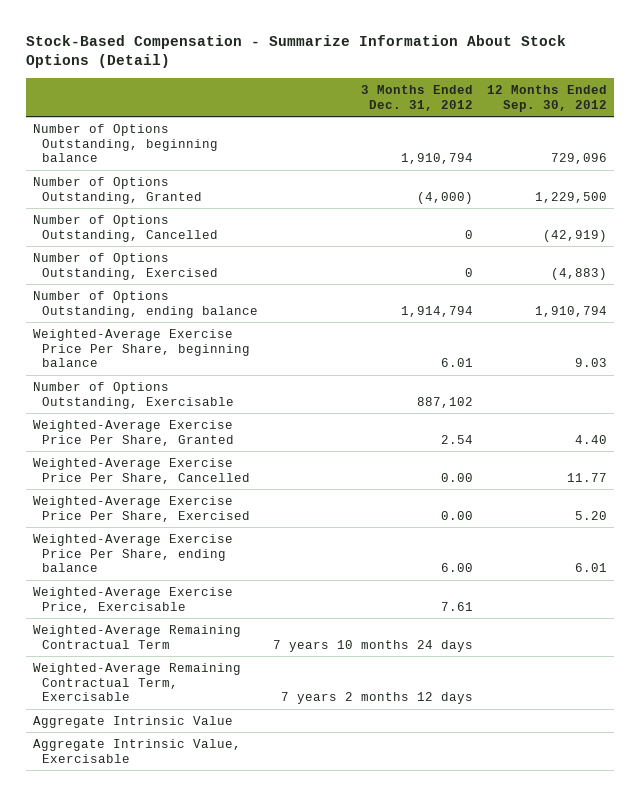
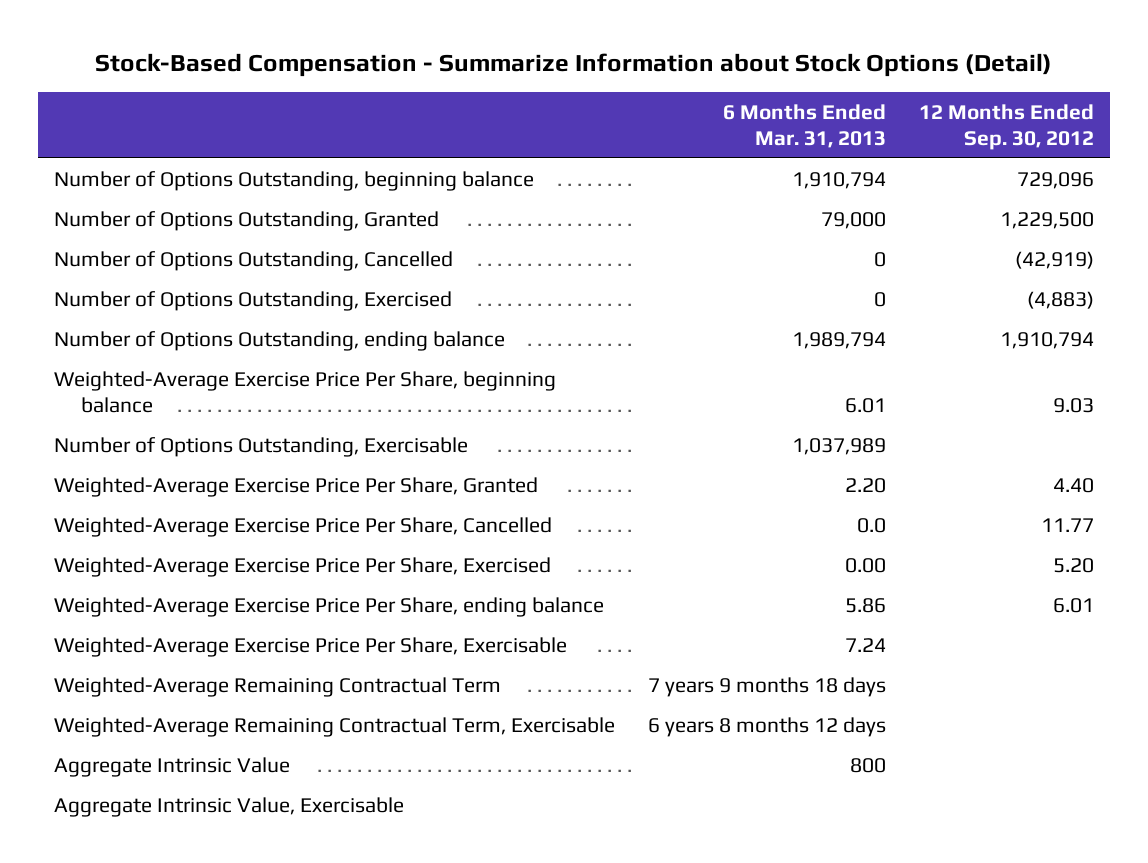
- Stock-Based Compensation - Summarize Information About Stock Options (Detail)
+ Stock-Based Compensation - Summarize Information about Stock Options (Detail)
- | 3 Months Ended Dec. 31, 2012 | 12 Months Ended Sep. 30, 2012
+ | 6 Months Ended Mar. 31, 2013 | 12 Months Ended Sep. 30, 2012
- Weighted-Average Exercise Price, Exercisable | 7.61 |
+ Weighted-Average Exercise Price Per Share, Exercisable | 7.24 |

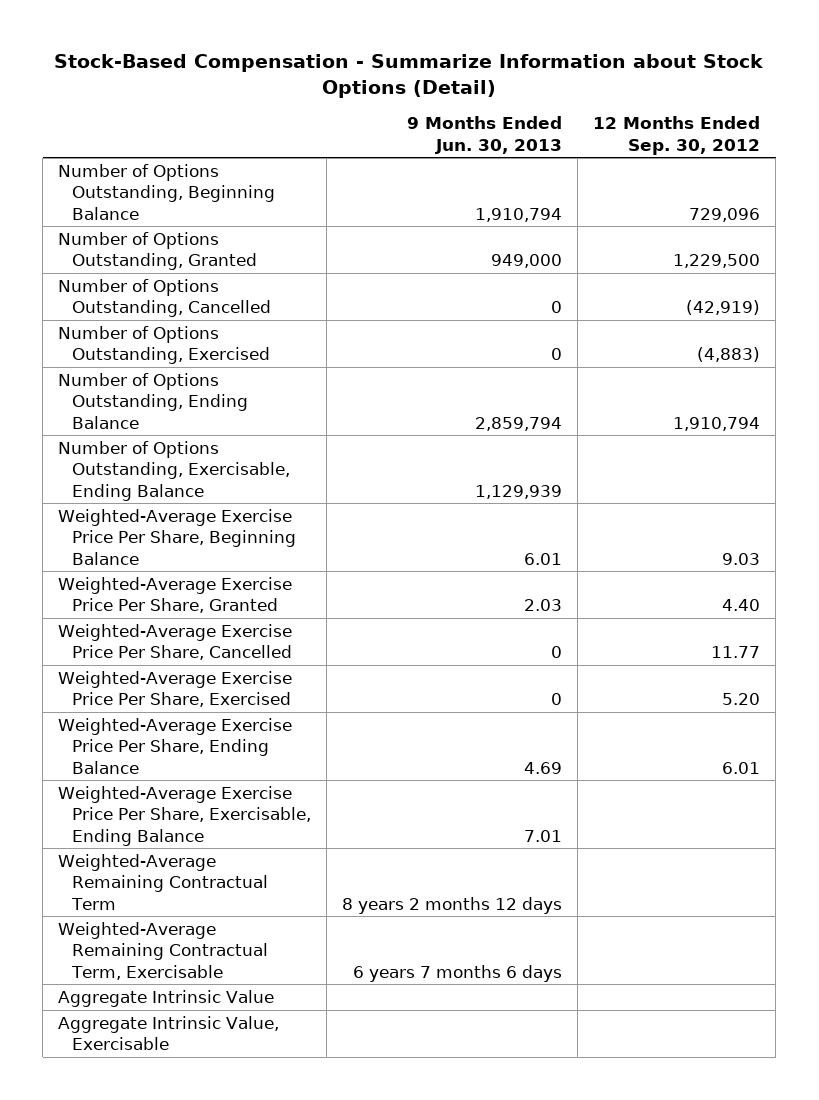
- | 6 Months Ended Mar. 31, 2013 | 12 Months Ended Sep. 30, 2012
+ | 9 Months Ended Jun. 30, 2013 | 12 Months Ended Sep. 30, 2012
- Number of Options Outstanding, beginning balance | 1,910,794 | 729,096
+ Number of Options Outstanding, Beginning Balance | 1,910,794 | 729,096
- Number of Options Outstanding, ending balance | 1,989,794 | 1,910,794
- Weighted-Average Exercise Price Per Share, beginning balance | 6.01 | 9.03
- Number of Options Outstanding, Exercisable | 1,037,989 |
+ Number of Options Outstanding, Ending Balance | 2,859,794 | 1,910,794
+ Number of Options Outstanding, Exercisable, Ending Balance | 1,129,939 |
+ Weighted-Average Exercise Price Per Share, Beginning Balance | 6.01 | 9.03
- Weighted-Average Exercise Price Per Share, ending balance | 5.86 | 6.01
- Weighted-Average Exercise Price Per Share, Exercisable | 7.24 |
+ Weighted-Average Exercise Price Per Share, Ending Balance | 4.69 | 6.01
+ Weighted-Average Exercise Price Per Share, Exercisable, Ending Balance | 7.01 |

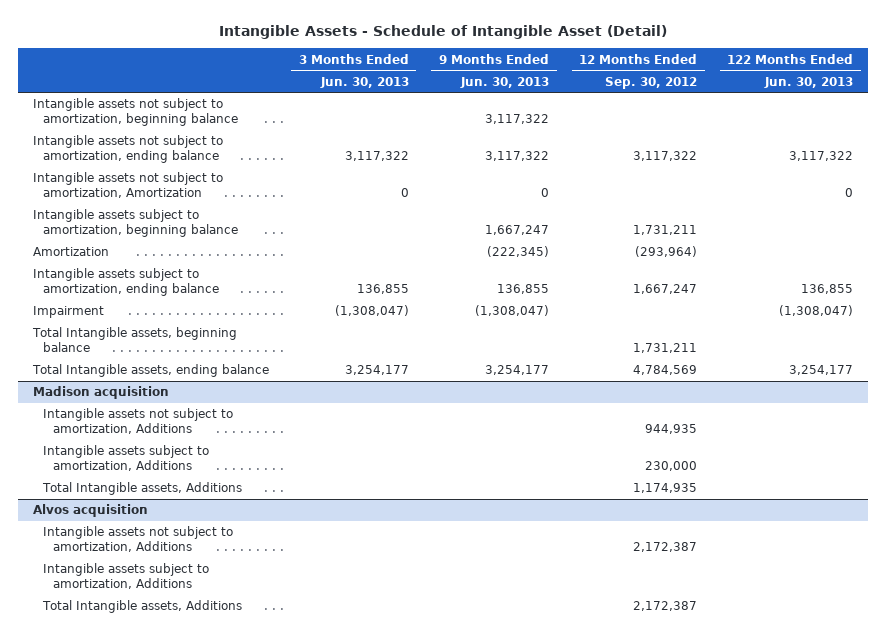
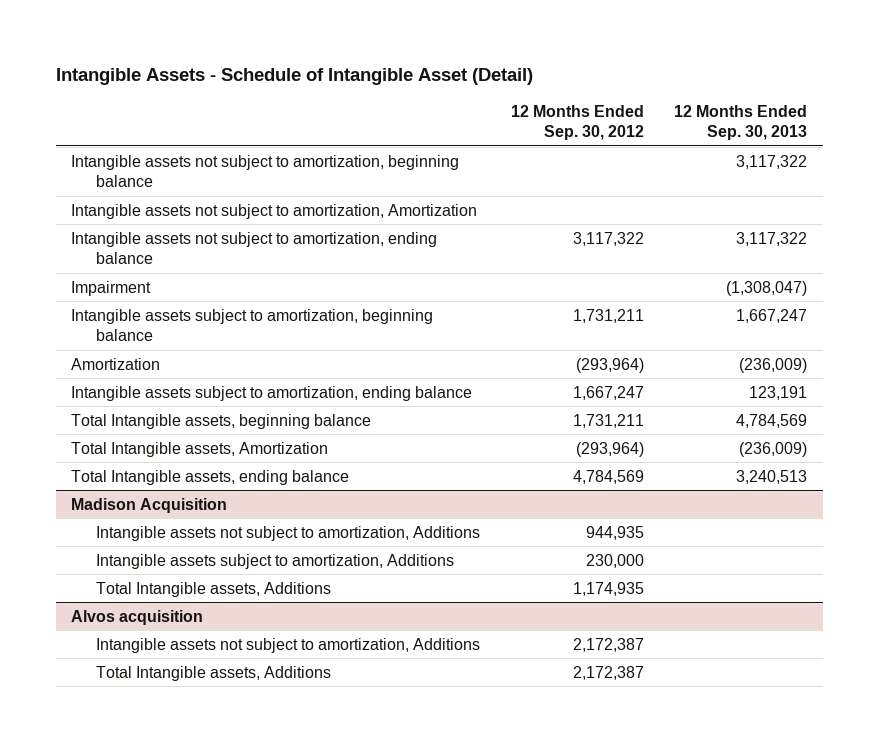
- | 3 Months Ended Jun. 30, 2013 | 9 Months Ended Jun. 30, 2013 | 12 Months Ended Sep. 30, 2012 | 122 Months Ended Jun. 30, 2013
+ | 12 Months Ended Sep. 30, 2012 | 12 Months Ended Sep. 30, 2013
moved down: Intangible assets not subject to amortization, ending balance | 3,117,322 | 3,117,322
moved up: Impairment | | (1,308,047)
+ Total Intangible assets, Amortization | (293,964) | (236,009)
- Madison acquisition
+ Madison Acquisition
@ Alvos acquisition
- Intangible assets subject to amortization, Additions

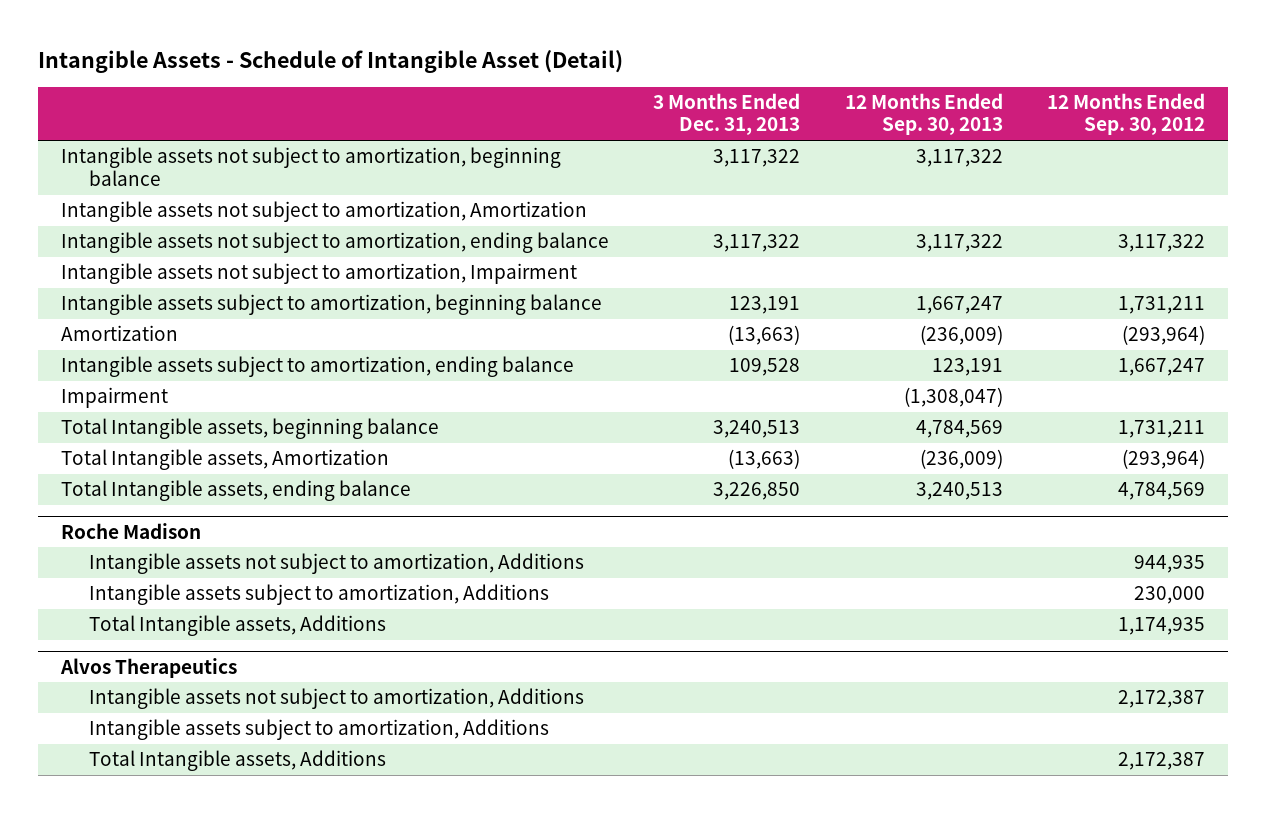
- | 12 Months Ended Sep. 30, 2012 | 12 Months Ended Sep. 30, 2013
+ | 3 Months Ended Dec. 31, 2013 | 12 Months Ended Sep. 30, 2013 | 12 Months Ended Sep. 30, 2012
+ Intangible assets not subject to amortization, Impairment
moved down: Impairment | | (1,308,047) |
- Madison Acquisition
+ Roche Madison
- Alvos acquisition
+ Alvos Therapeutics
+ Intangible assets subject to amortization, Additions

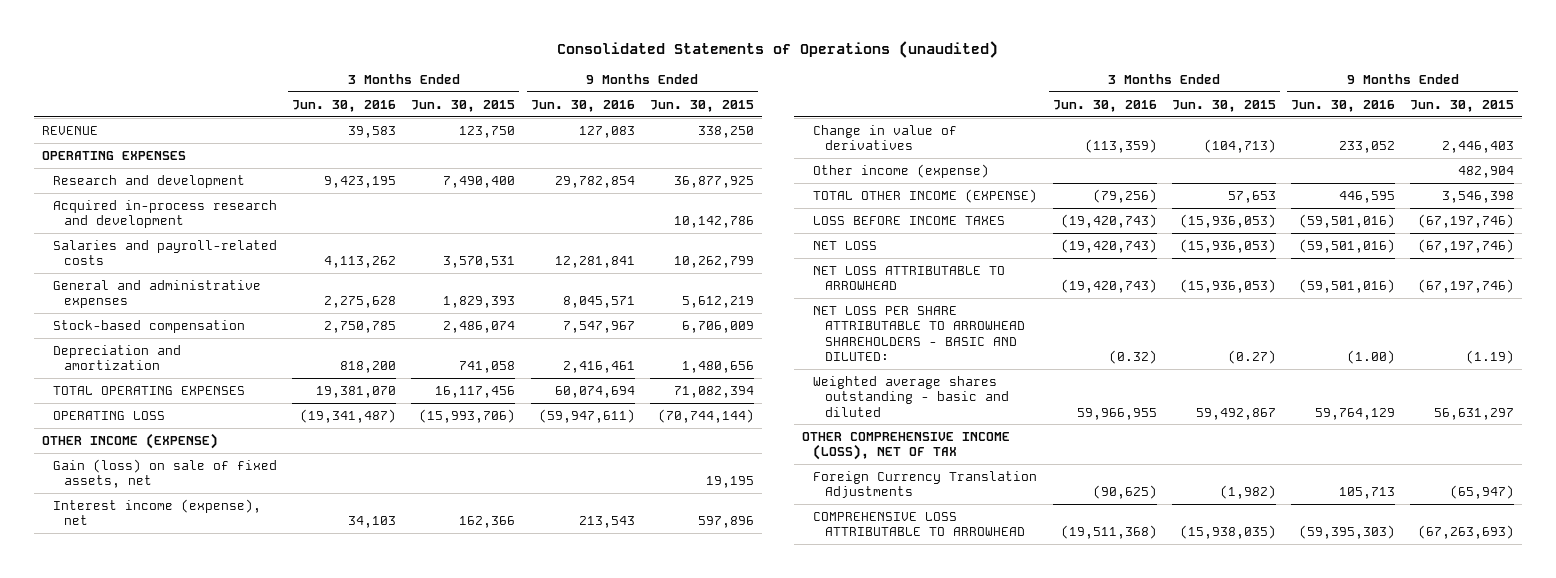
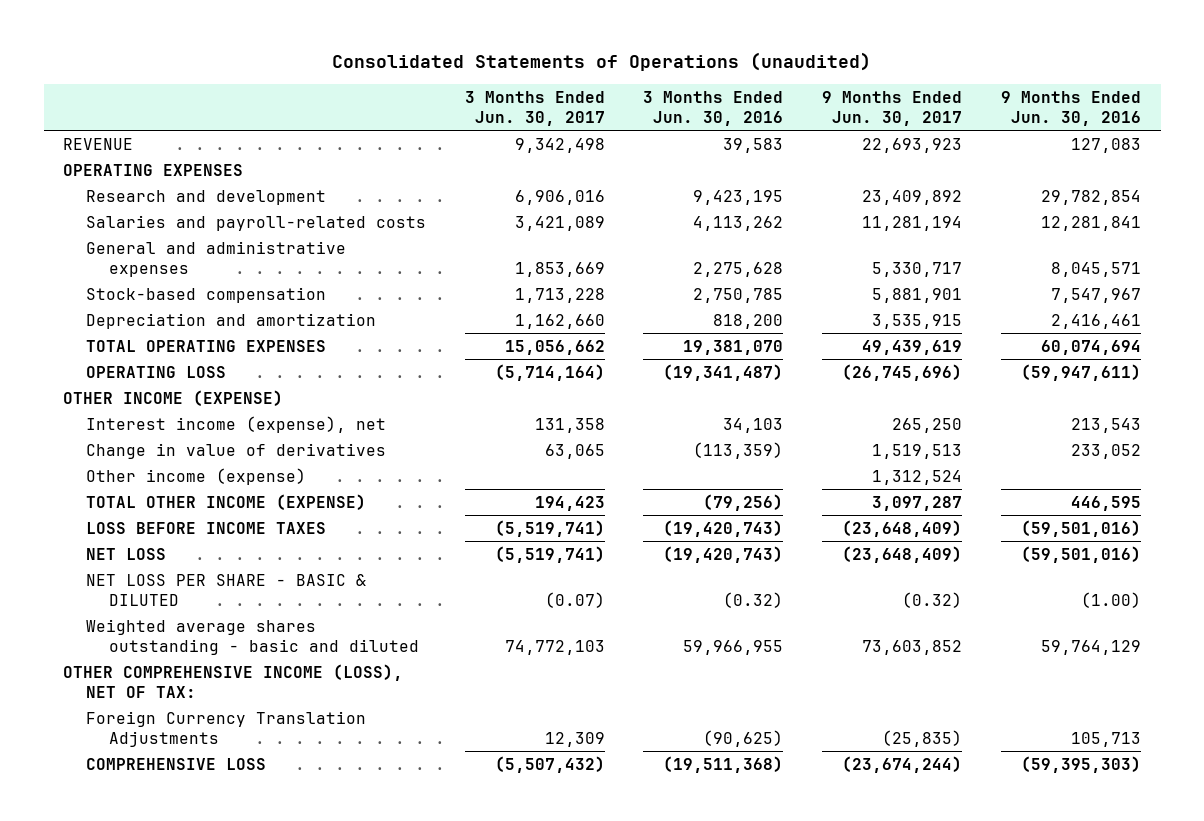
- | 3 Months Ended Jun. 30, 2016 | 3 Months Ended Jun. 30, 2015 | 9 Months Ended Jun. 30, 2016 | 9 Months Ended Jun. 30, 2015
+ | 3 Months Ended Jun. 30, 2017 | 3 Months Ended Jun. 30, 2016 | 9 Months Ended Jun. 30, 2017 | 9 Months Ended Jun. 30, 2016
- Acquired in-process research and development | | | | 10,142,786
- Gain (loss) on sale of fixed assets, net | | | | 19,195
- NET LOSS ATTRIBUTABLE TO ARROWHEAD | (19,420,743) | (15,936,053) | (59,501,016) | (67,197,746)
- NET LOSS PER SHARE ATTRIBUTABLE TO ARROWHEAD SHAREHOLDERS - BASIC AND DILUTED: | (0.32) | (0.27) | (1.00) | (1.19)
+ NET LOSS PER SHARE - BASIC & DILUTED | (0.07) | (0.32) | (0.32) | (1.00)
- OTHER COMPREHENSIVE INCOME (LOSS), NET OF TAX
+ OTHER COMPREHENSIVE INCOME (LOSS), NET OF TAX:
- COMPREHENSIVE LOSS ATTRIBUTABLE TO ARROWHEAD | (19,511,368) | (15,938,035) | (59,395,303) | (67,263,693)
+ COMPREHENSIVE LOSS | (5,507,432) | (19,511,368) | (23,674,244) | (59,395,303)

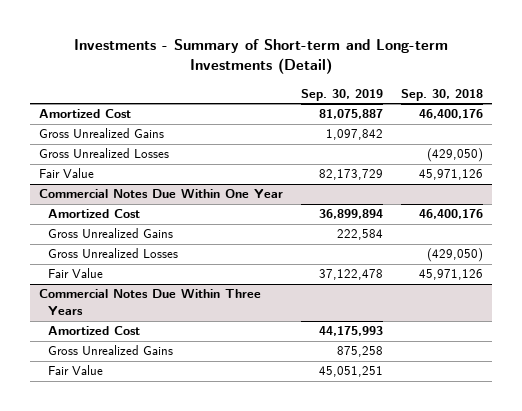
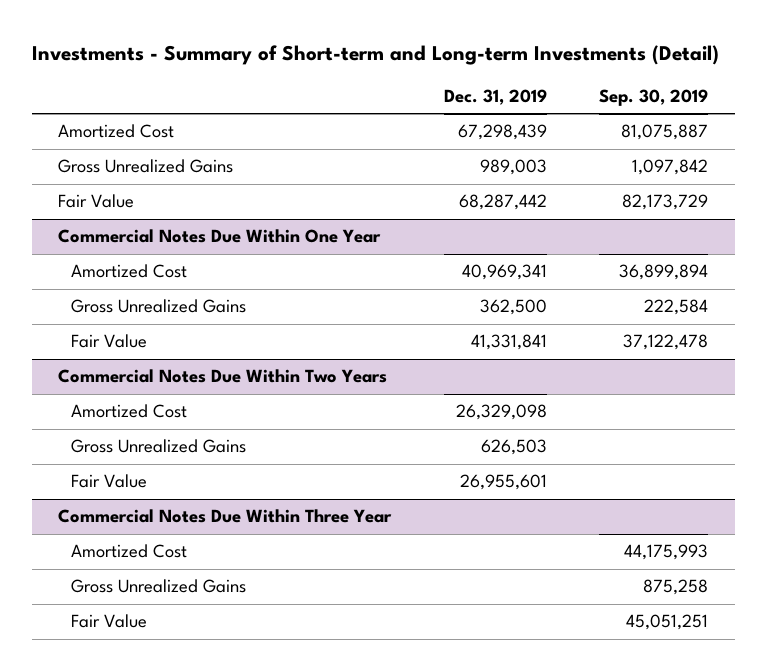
- | Sep. 30, 2019 | Sep. 30, 2018
+ | Dec. 31, 2019 | Sep. 30, 2019
- Gross Unrealized Losses | | (429,050)
@ Commercial Notes Due Within One Year
- Gross Unrealized Losses | | (429,050)
- Commercial Notes Due Within Three Years
+ Commercial Notes Due Within Two Years
+ Amortized Cost | 26,329,098 |
+ Gross Unrealized Gains | 626,503 |
+ Fair Value | 26,955,601 |
+ Commercial Notes Due Within Three Year

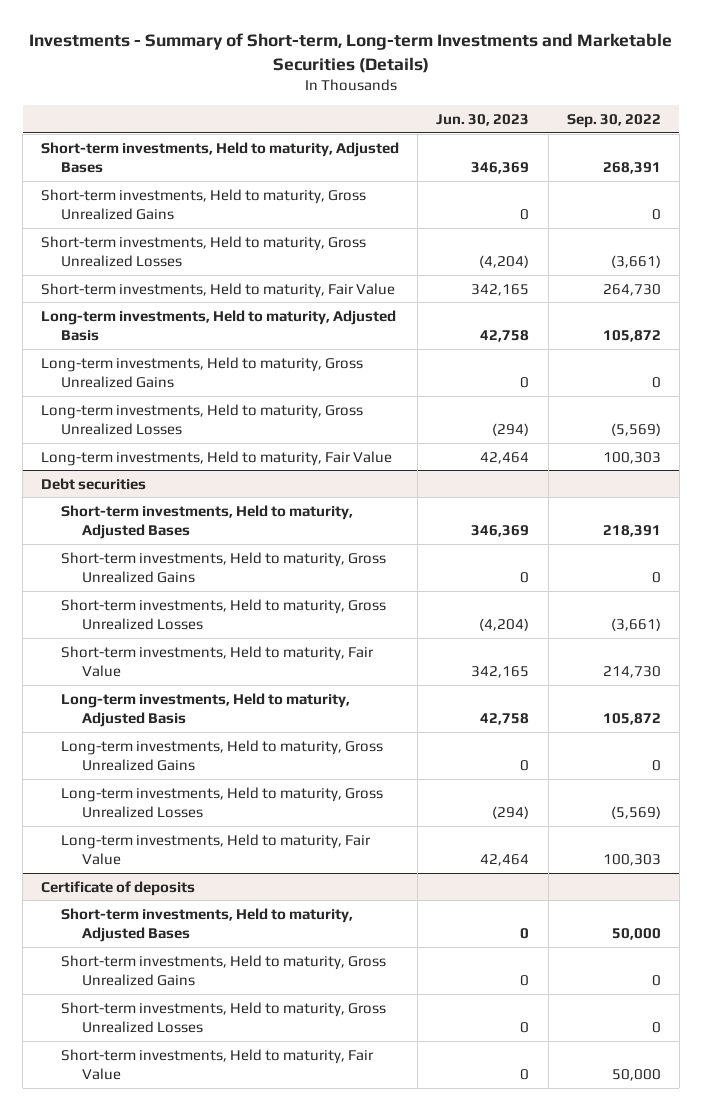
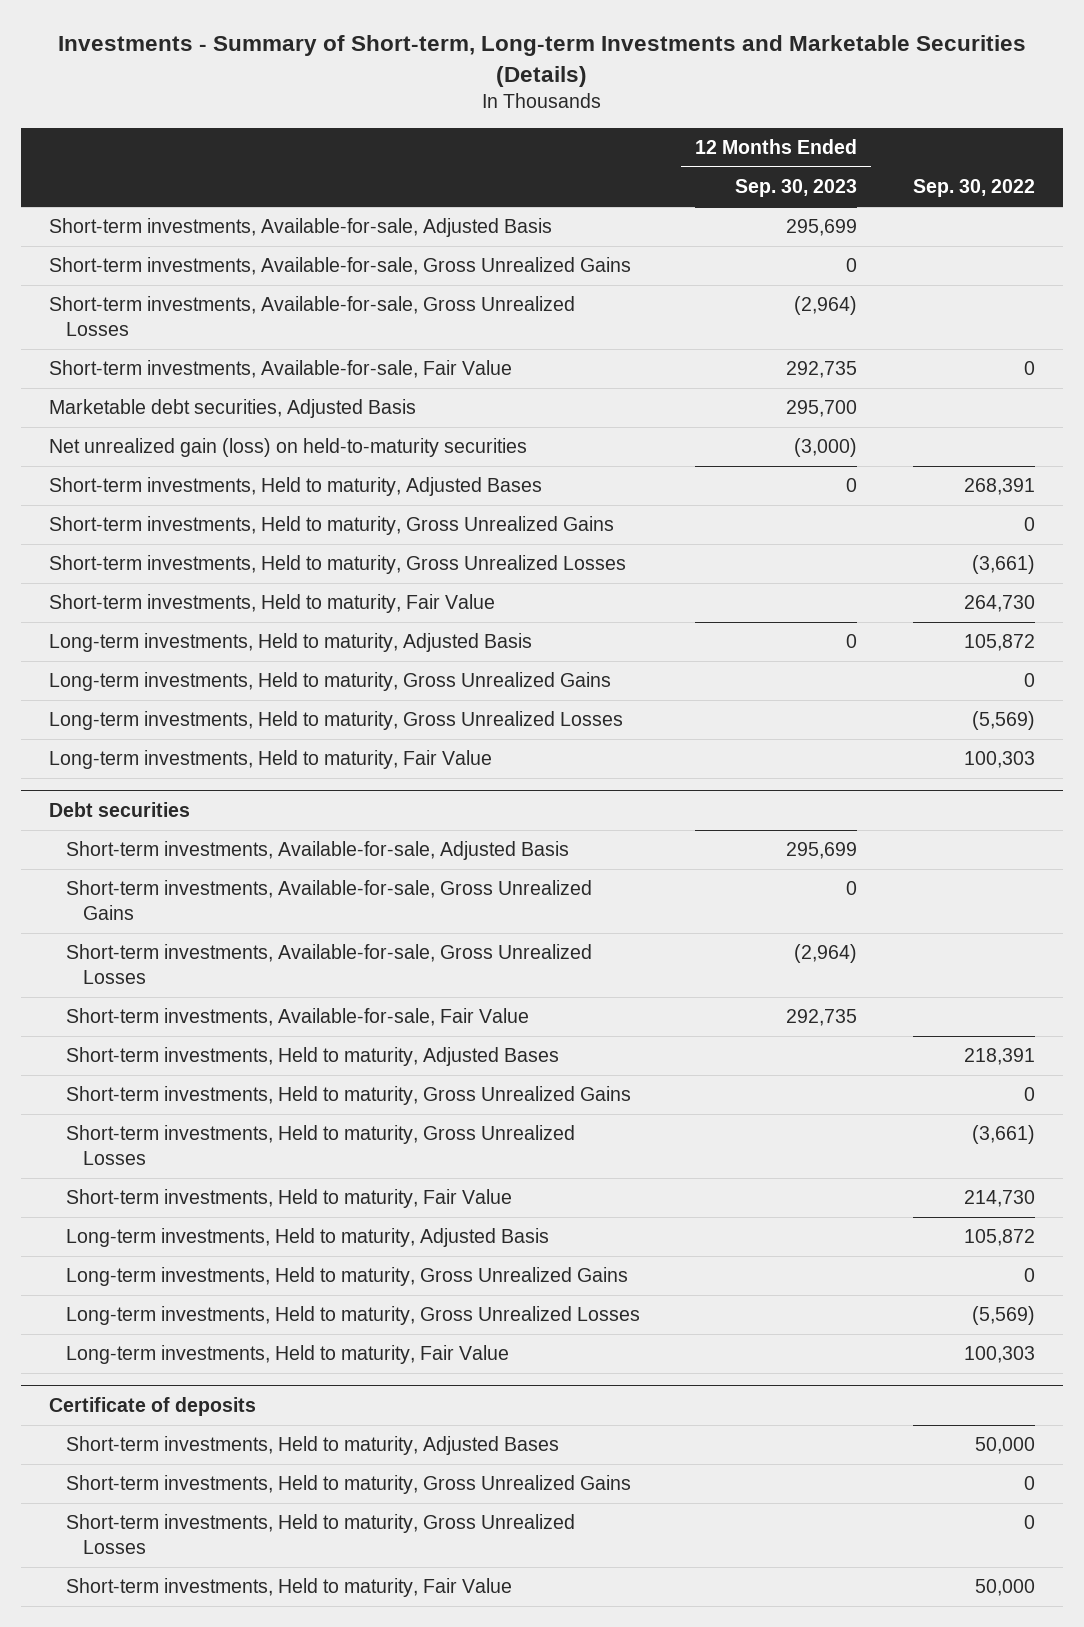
- | Jun. 30, 2023 | Sep. 30, 2022
+ | 12 Months Ended Sep. 30, 2023 | Sep. 30, 2022
+ Short-term investments, Available-for-sale, Adjusted Basis | 295,699 |
+ Short-term investments, Available-for-sale, Gross Unrealized Gains | 0 |
+ Short-term investments, Available-for-sale, Gross Unrealized Losses | (2,964) |
+ Short-term investments, Available-for-sale, Fair Value | 292,735 | 0
+ Marketable debt securities, Adjusted Basis | 295,700 |
+ Net unrealized gain (loss) on held-to-maturity securities | (3,000) |
@ Debt securities
+ Short-term investments, Available-for-sale, Adjusted Basis | 295,699 |
+ Short-term investments, Available-for-sale, Gross Unrealized Gains | 0 |
+ Short-term investments, Available-for-sale, Gross Unrealized Losses | (2,964) |
+ Short-term investments, Available-for-sale, Fair Value | 292,735 |

